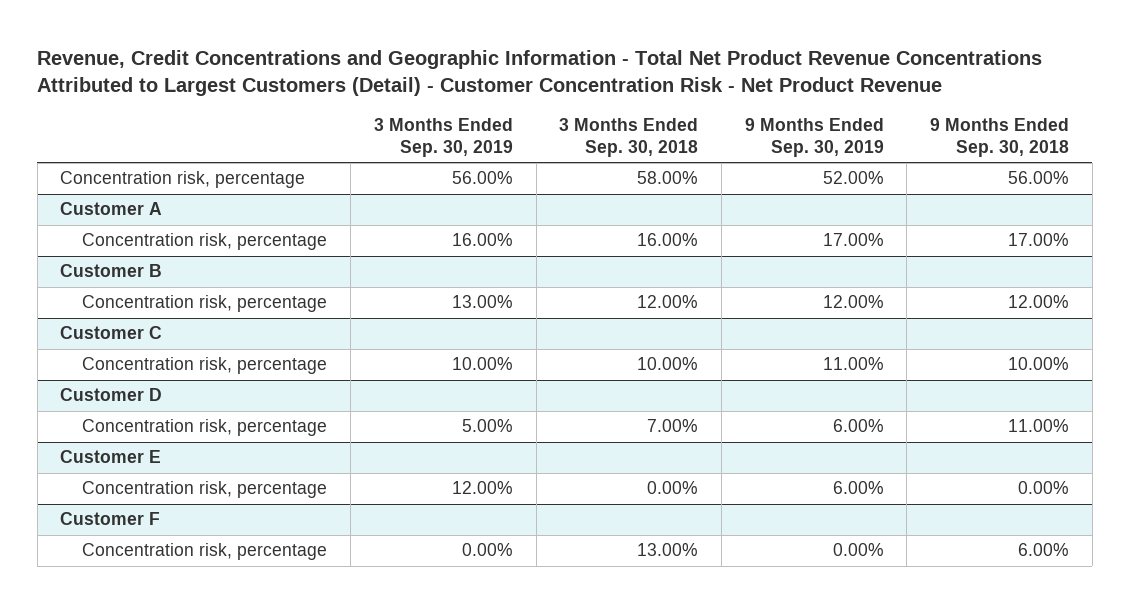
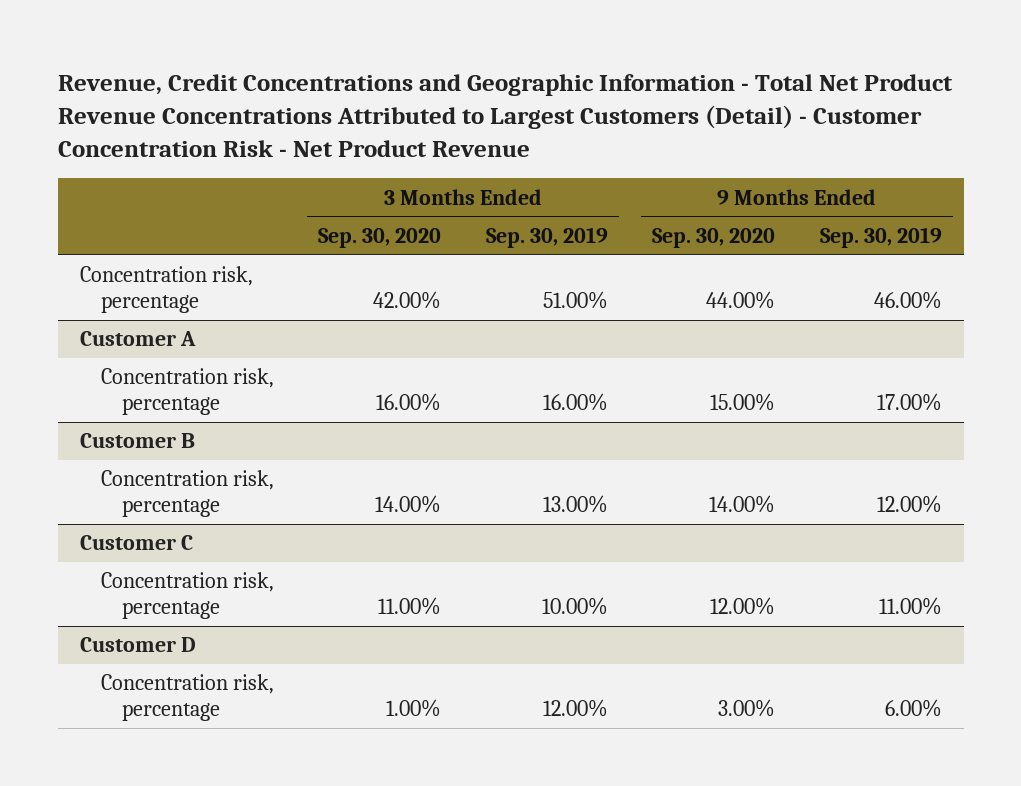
- | 3 Months Ended Sep. 30, 2019 | 3 Months Ended Sep. 30, 2018 | 9 Months Ended Sep. 30, 2019 | 9 Months Ended Sep. 30, 2018
+ | 3 Months Ended Sep. 30, 2020 | 3 Months Ended Sep. 30, 2019 | 9 Months Ended Sep. 30, 2020 | 9 Months Ended Sep. 30, 2019
- Concentration risk, percentage | 56.00% | 58.00% | 52.00% | 56.00%
+ Concentration risk, percentage | 42.00% | 51.00% | 44.00% | 46.00%
@ Customer D
- Concentration risk, percentage | 5.00% | 7.00% | 6.00% | 11.00%
- Customer E
- Customer F
- Concentration risk, percentage | 0.00% | 13.00% | 0.00% | 6.00%

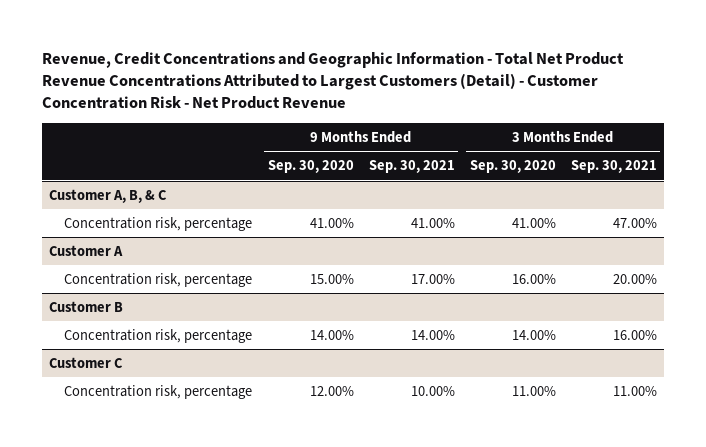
- | 3 Months Ended Sep. 30, 2020 | 3 Months Ended Sep. 30, 2019 | 9 Months Ended Sep. 30, 2020 | 9 Months Ended Sep. 30, 2019
+ | 9 Months Ended Sep. 30, 2020 | 9 Months Ended Sep. 30, 2021 | 3 Months Ended Sep. 30, 2020 | 3 Months Ended Sep. 30, 2021
- Concentration risk, percentage | 42.00% | 51.00% | 44.00% | 46.00%
+ Customer A, B, & C
+ Concentration risk, percentage | 41.00% | 41.00% | 41.00% | 47.00%
- Customer D
- Concentration risk, percentage | 1.00% | 12.00% | 3.00% | 6.00%

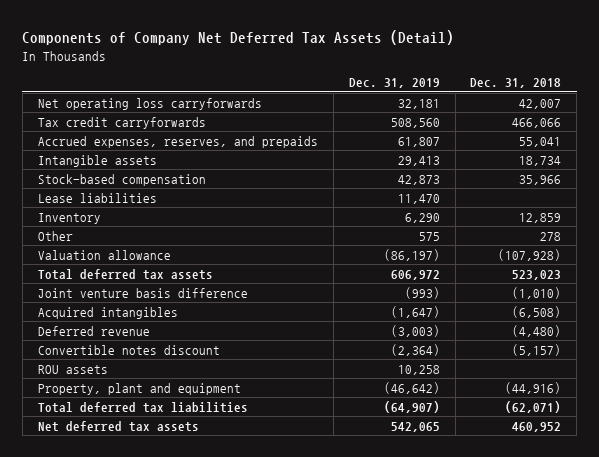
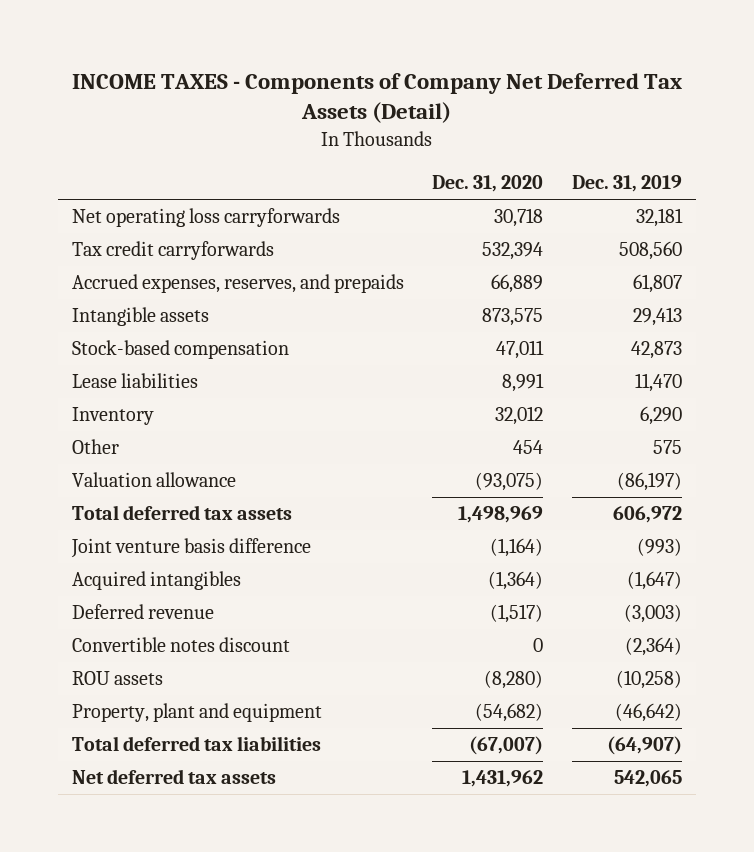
- Components of Company Net Deferred Tax Assets (Detail)
+ INCOME TAXES - Components of Company Net Deferred Tax Assets (Detail)
- | Dec. 31, 2019 | Dec. 31, 2018
+ | Dec. 31, 2020 | Dec. 31, 2019
- ROU assets | 10,258 |
+ ROU assets | (8,280) | (10,258)

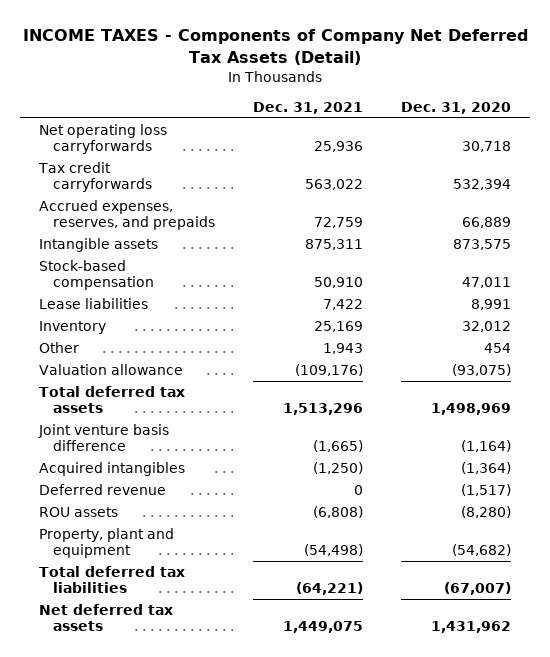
- | Dec. 31, 2020 | Dec. 31, 2019
+ | Dec. 31, 2021 | Dec. 31, 2020
- Convertible notes discount | 0 | (2,364)

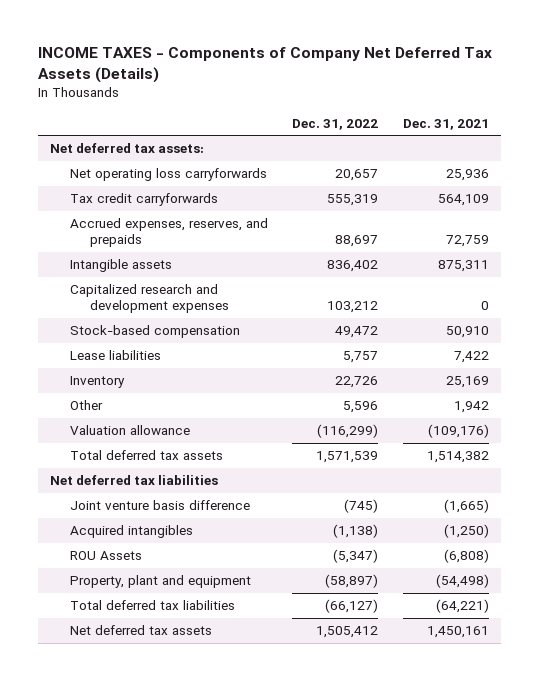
- INCOME TAXES - Components of Company Net Deferred Tax Assets (Detail)
+ INCOME TAXES - Components of Company Net Deferred Tax Assets (Details)
- | Dec. 31, 2021 | Dec. 31, 2020
+ | Dec. 31, 2022 | Dec. 31, 2021
+ Net deferred tax assets:
- Tax credit carryforwards | 563,022 | 532,394
+ Tax credit carryforwards | 555,319 | 564,109
+ Capitalized research and development expenses | 103,212 | 0
- Other | 1,943 | 454
+ Other | 5,596 | 1,942
- Total deferred tax assets | 1,513,296 | 1,498,969
+ Total deferred tax assets | 1,571,539 | 1,514,382
+ Net deferred tax liabilities
- Deferred revenue | 0 | (1,517)
- ROU assets | (6,808) | (8,280)
+ ROU Assets | (5,347) | (6,808)
- Net deferred tax assets | 1,449,075 | 1,431,962
+ Net deferred tax assets | 1,505,412 | 1,450,161

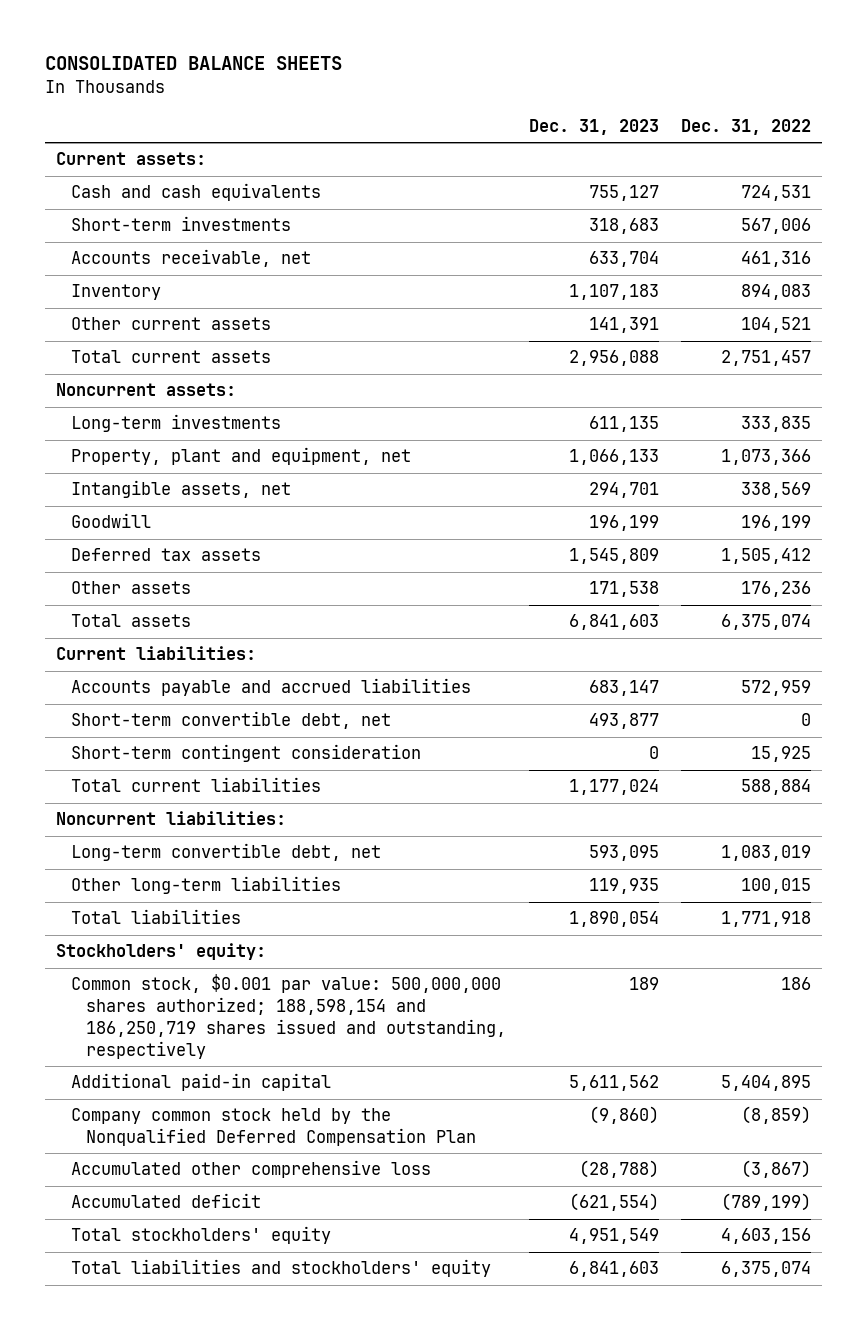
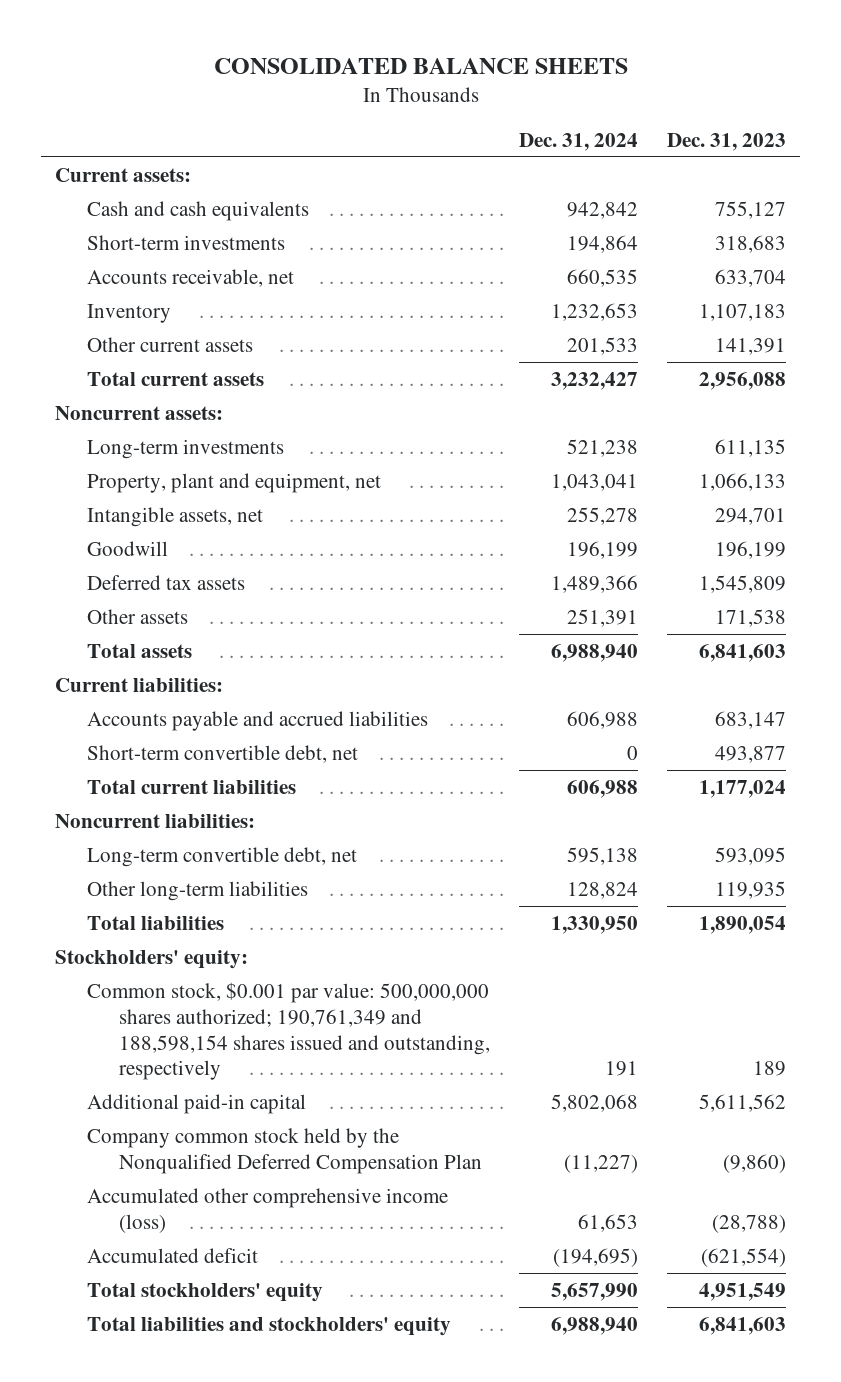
- | Dec. 31, 2023 | Dec. 31, 2022
+ | Dec. 31, 2024 | Dec. 31, 2023
- Short-term contingent consideration | 0 | 15,925
- Common stock, $0.001 par value: 500,000,000 shares authorized; 188,598,154 and 186,250,719 shares issued and outstanding, respectively | 189 | 186
+ Common stock, $0.001 par value: 500,000,000 shares authorized; 190,761,349 and 188,598,154 shares issued and outstanding, respectively | 191 | 189
- Accumulated other comprehensive loss | (28,788) | (3,867)
+ Accumulated other comprehensive income (loss) | 61,653 | (28,788)

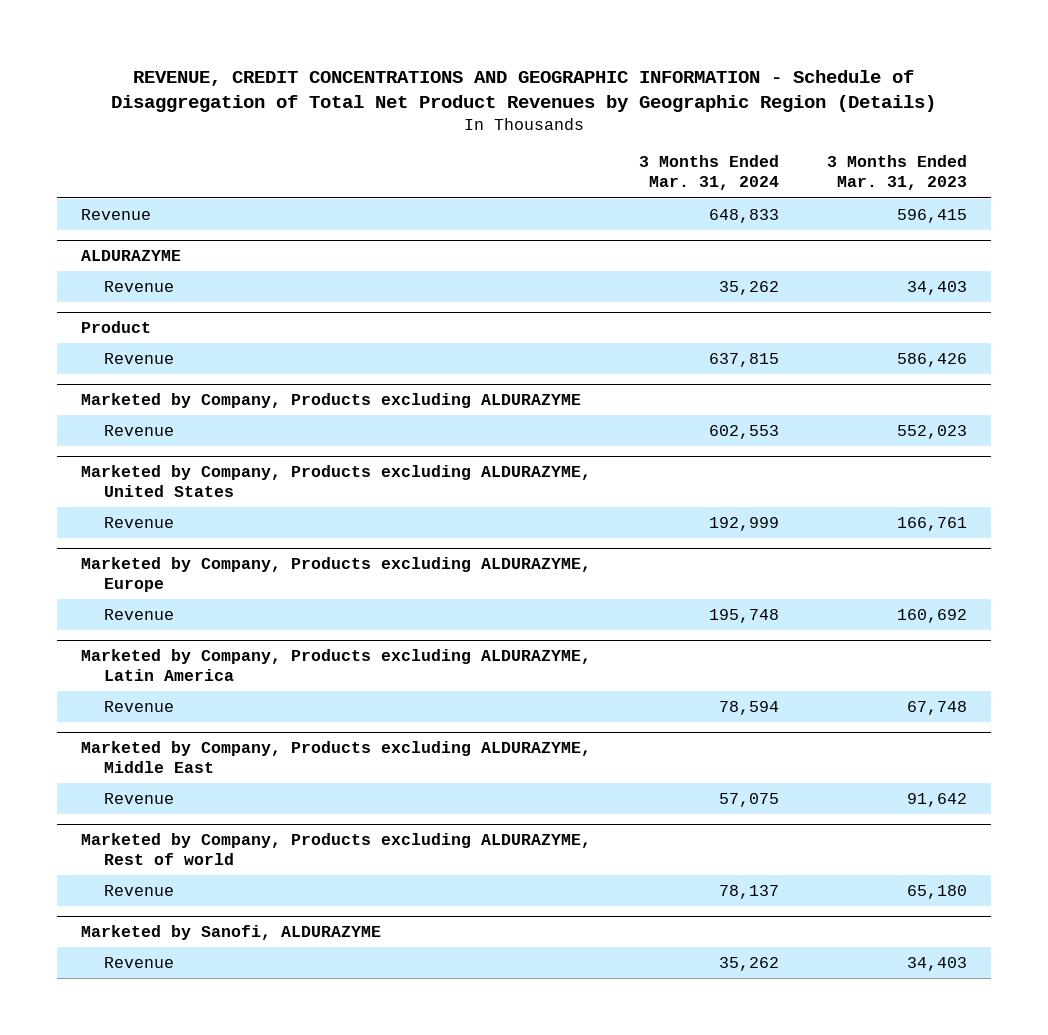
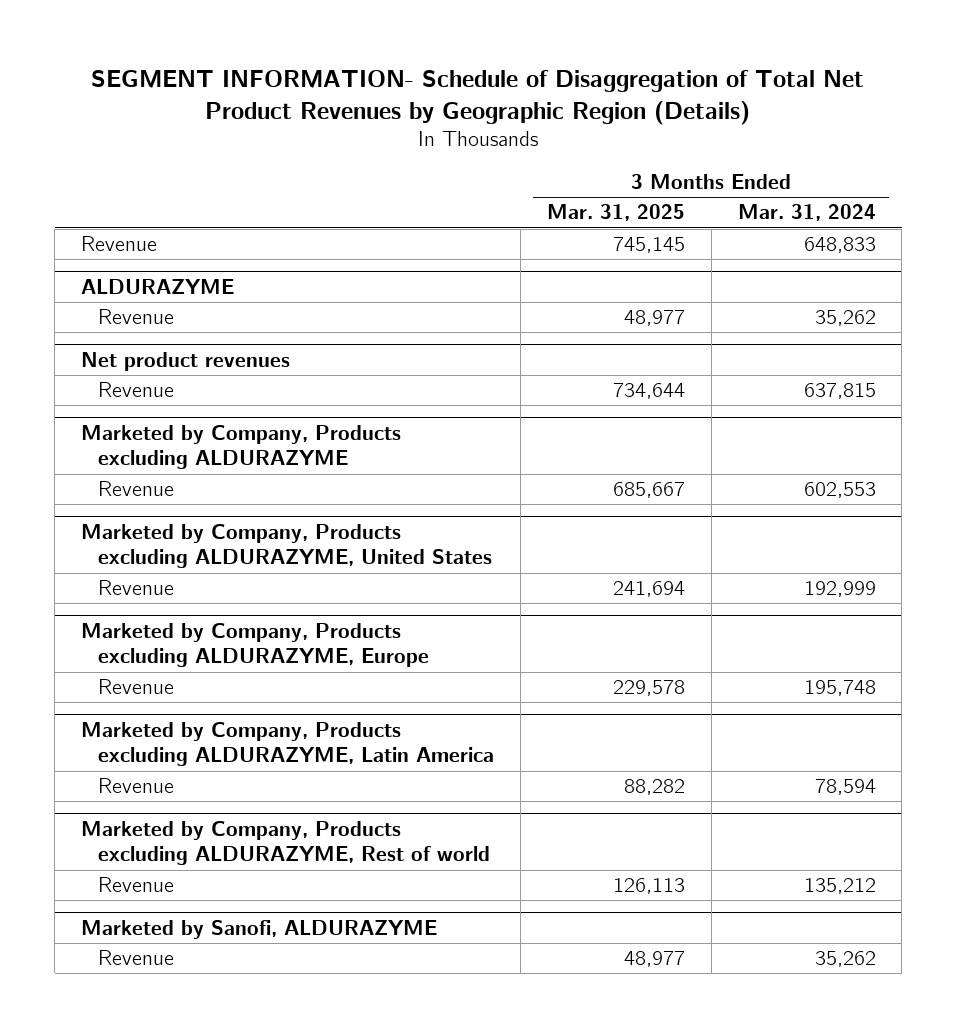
- REVENUE, CREDIT CONCENTRATIONS AND GEOGRAPHIC INFORMATION - Schedule of Disaggregation of Total Net Product Revenues by Geographic Region (Details)
+ SEGMENT INFORMATION- Schedule of Disaggregation of Total Net Product Revenues by Geographic Region (Details)
- | 3 Months Ended Mar. 31, 2024 | 3 Months Ended Mar. 31, 2023
+ | 3 Months Ended Mar. 31, 2025 | 3 Months Ended Mar. 31, 2024
- Product
+ Net product revenues
- Marketed by Company, Products excluding ALDURAZYME, Middle East
- Revenue | 57,075 | 91,642
@ Marketed by Company, Products excluding ALDURAZYME, Rest of world
- Revenue | 78,137 | 65,180
+ Revenue | 126,113 | 135,212

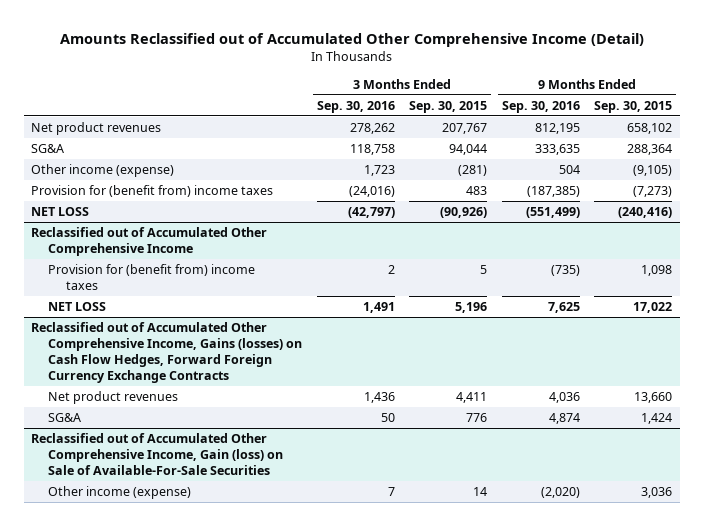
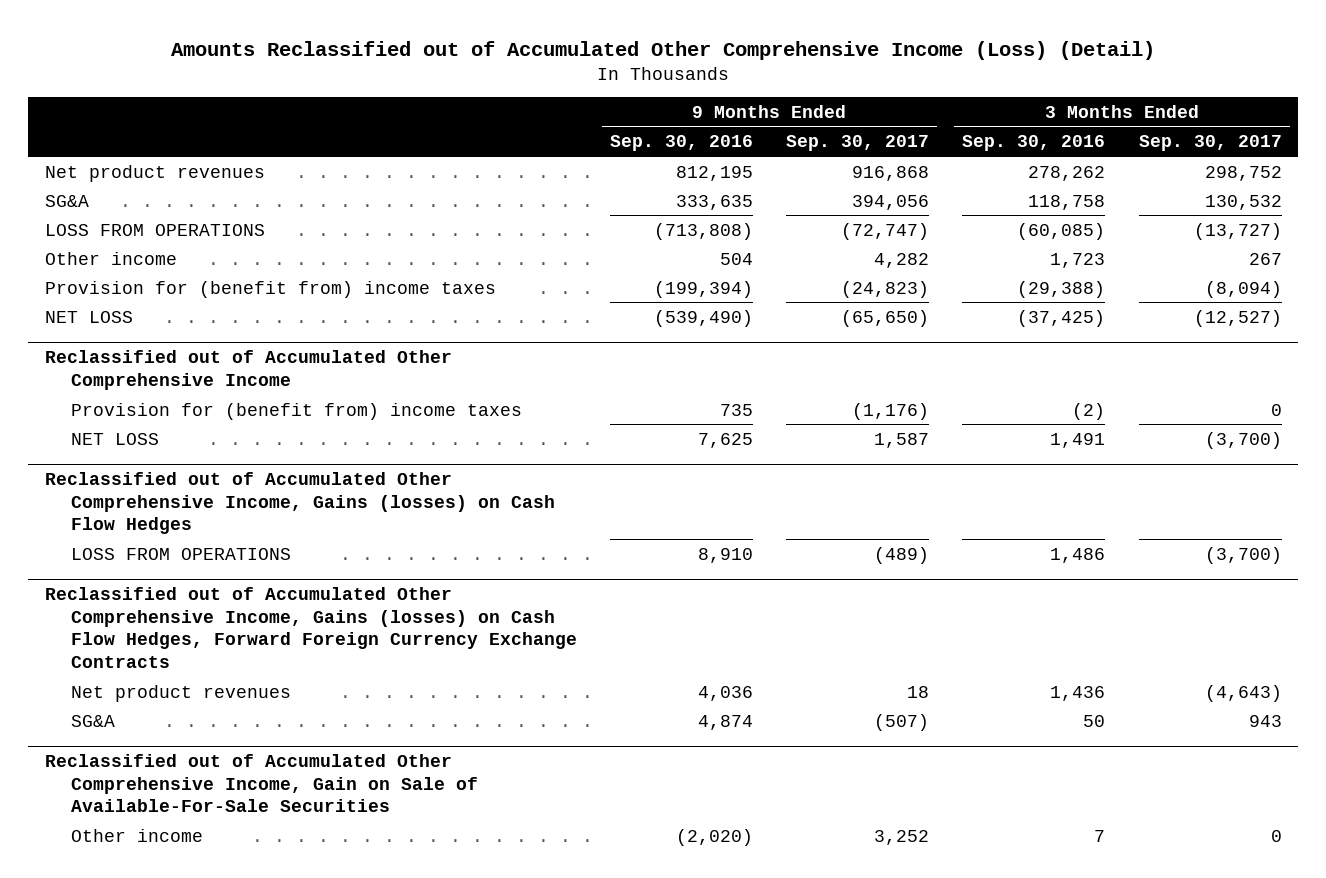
- Amounts Reclassified out of Accumulated Other Comprehensive Income (Detail)
+ Amounts Reclassified out of Accumulated Other Comprehensive Income (Loss) (Detail)
- | 3 Months Ended Sep. 30, 2016 | 3 Months Ended Sep. 30, 2015 | 9 Months Ended Sep. 30, 2016 | 9 Months Ended Sep. 30, 2015
+ | 9 Months Ended Sep. 30, 2016 | 9 Months Ended Sep. 30, 2017 | 3 Months Ended Sep. 30, 2016 | 3 Months Ended Sep. 30, 2017
- Other income (expense) | 1,723 | (281) | 504 | (9,105)
- Provision for (benefit from) income taxes | (24,016) | 483 | (187,385) | (7,273)
- NET LOSS | (42,797) | (90,926) | (551,499) | (240,416)
+ LOSS FROM OPERATIONS | (713,808) | (72,747) | (60,085) | (13,727)
+ Other income | 504 | 4,282 | 1,723 | 267
+ Provision for (benefit from) income taxes | (199,394) | (24,823) | (29,388) | (8,094)
+ NET LOSS | (539,490) | (65,650) | (37,425) | (12,527)
@ Reclassified out of Accumulated Other Comprehensive Income
- Provision for (benefit from) income taxes | 2 | 5 | (735) | 1,098
+ Provision for (benefit from) income taxes | 735 | (1,176) | (2) | 0
+ Reclassified out of Accumulated Other Comprehensive Income, Gains (losses) on Cash Flow Hedges
+ LOSS FROM OPERATIONS | 8,910 | (489) | 1,486 | (3,700)
- Reclassified out of Accumulated Other Comprehensive Income, Gain (loss) on Sale of Available-For-Sale Securities
- Other income (expense) | 7 | 14 | (2,020) | 3,036
+ Reclassified out of Accumulated Other Comprehensive Income, Gain on Sale of Available-For-Sale Securities
+ Other income | (2,020) | 3,252 | 7 | 0

